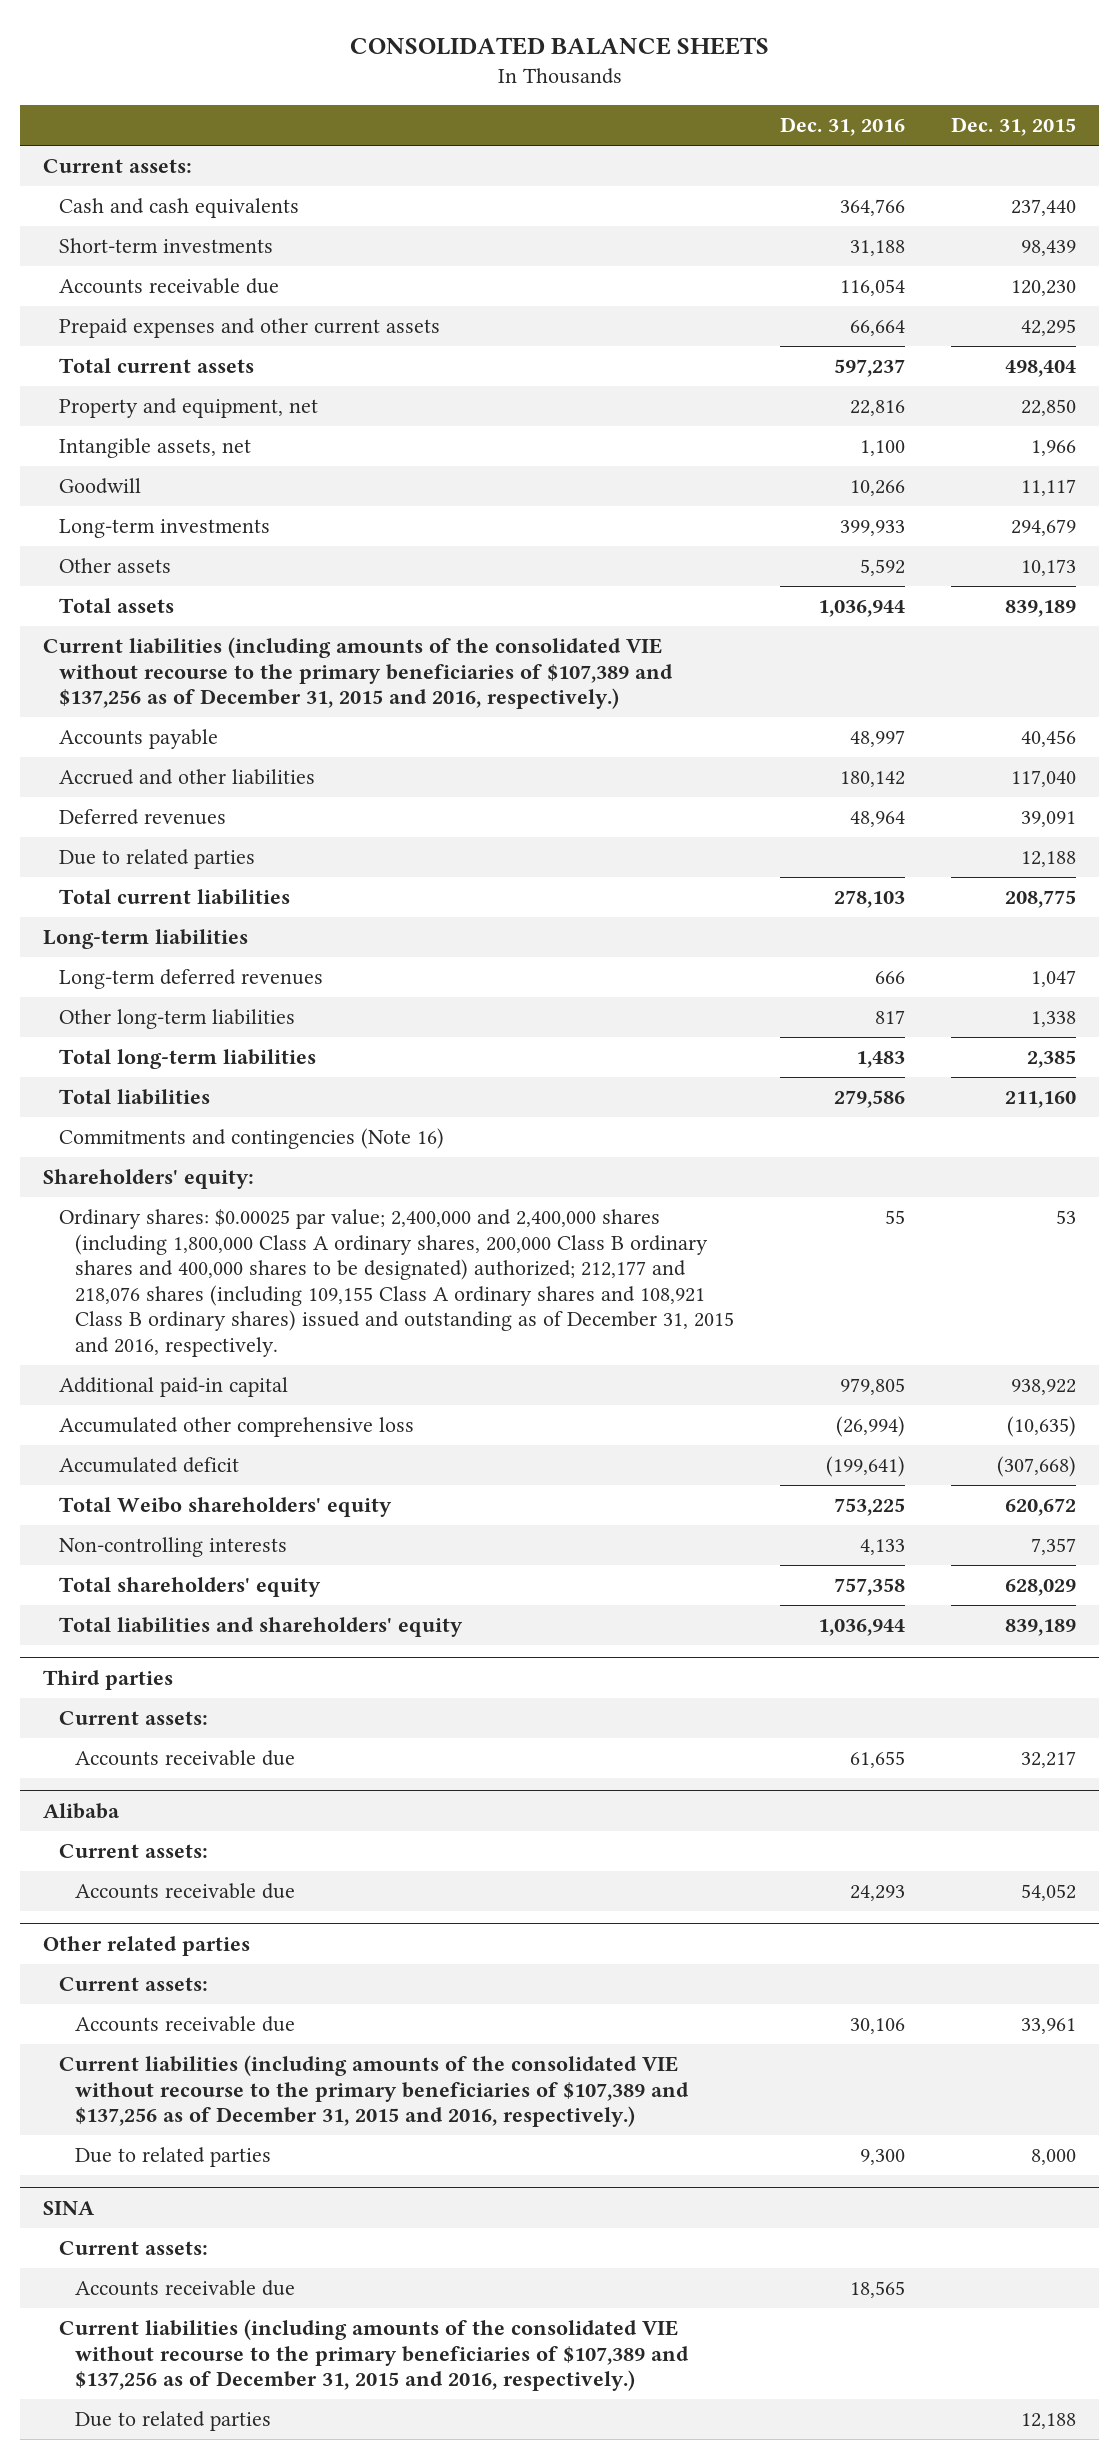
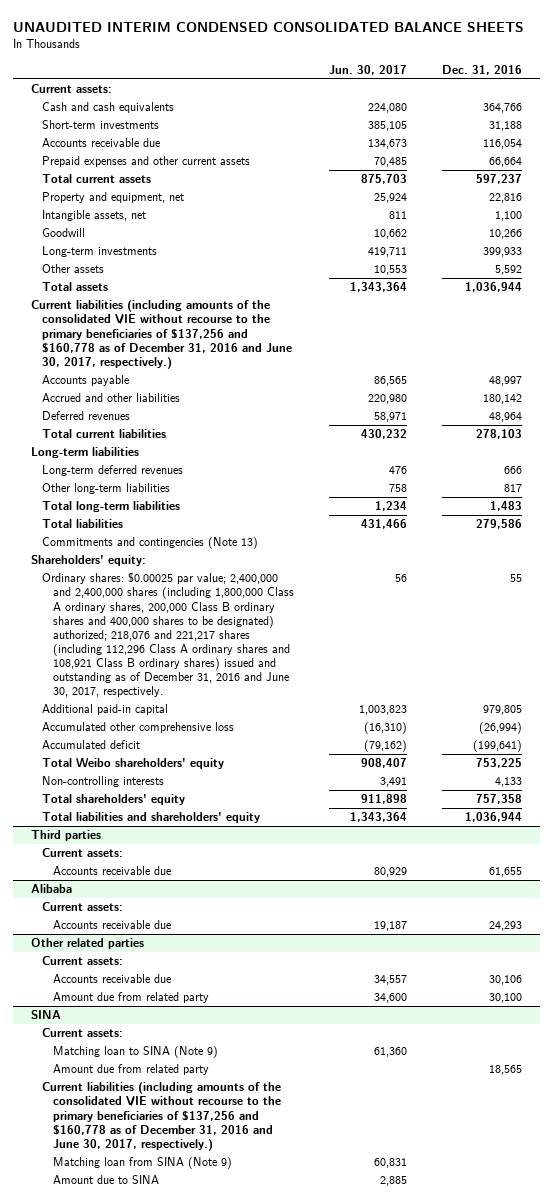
- CONSOLIDATED BALANCE SHEETS
+ UNAUDITED INTERIM CONDENSED CONSOLIDATED BALANCE SHEETS
- | Dec. 31, 2016 | Dec. 31, 2015
+ | Jun. 30, 2017 | Dec. 31, 2016
- Current liabilities (including amounts of the consolidated VIE without recourse to the primary beneficiaries of $107,389 and $137,256 as of December 31, 2015 and 2016, respectively.)
+ Current liabilities (including amounts of the consolidated VIE without recourse to the primary beneficiaries of $137,256 and $160,778 as of December 31, 2016 and June 30, 2017, respectively.)
- Due to related parties | | 12,188
- Commitments and contingencies (Note 16)
+ Commitments and contingencies (Note 13)
- Ordinary shares: $0.00025 par value; 2,400,000 and 2,400,000 shares (including 1,800,000 Class A ordinary shares, 200,000 Class B ordinary shares and 400,000 shares to be designated) authorized; 212,177 and 218,076 shares (including 109,155 Class A ordinary shares and 108,921 Class B ordinary shares) issued and outstanding as of December 31, 2015 and 2016, respectively. | 55 | 53
+ Ordinary shares: $0.00025 par value; 2,400,000 and 2,400,000 shares (including 1,800,000 Class A ordinary shares, 200,000 Class B ordinary shares and 400,000 shares to be designated) authorized; 218,076 and 221,217 shares (including 112,296 Class A ordinary shares and 108,921 Class B ordinary shares) issued and outstanding as of December 31, 2016 and June 30, 2017, respectively. | 56 | 55
@ Other related parties
- Current liabilities (including amounts of the consolidated VIE without recourse to the primary beneficiaries of $107,389 and $137,256 as of December 31, 2015 and 2016, respectively.)
- Due to related parties | 9,300 | 8,000
+ Amount due from related party | 34,600 | 30,100
@ SINA
- Accounts receivable due | 18,565 |
- Current liabilities (including amounts of the consolidated VIE without recourse to the primary beneficiaries of $107,389 and $137,256 as of December 31, 2015 and 2016, respectively.)
- Due to related parties | | 12,188
+ Matching loan to SINA (Note 9) | 61,360 |
+ Amount due from related party | | 18,565
+ Current liabilities (including amounts of the consolidated VIE without recourse to the primary beneficiaries of $137,256 and $160,778 as of December 31, 2016 and June 30, 2017, respectively.)
+ Matching loan from SINA (Note 9) | 60,831 |
+ Amount due to SINA | 2,885 |

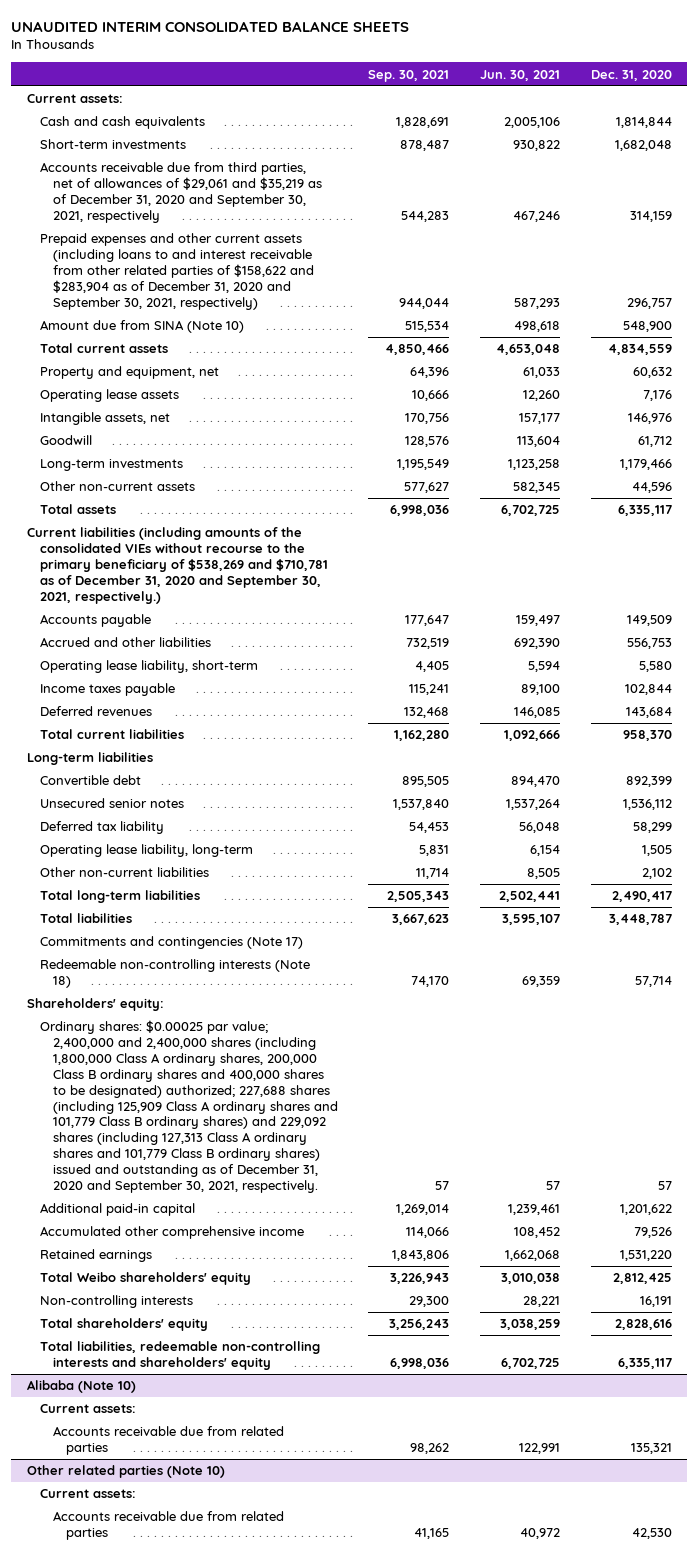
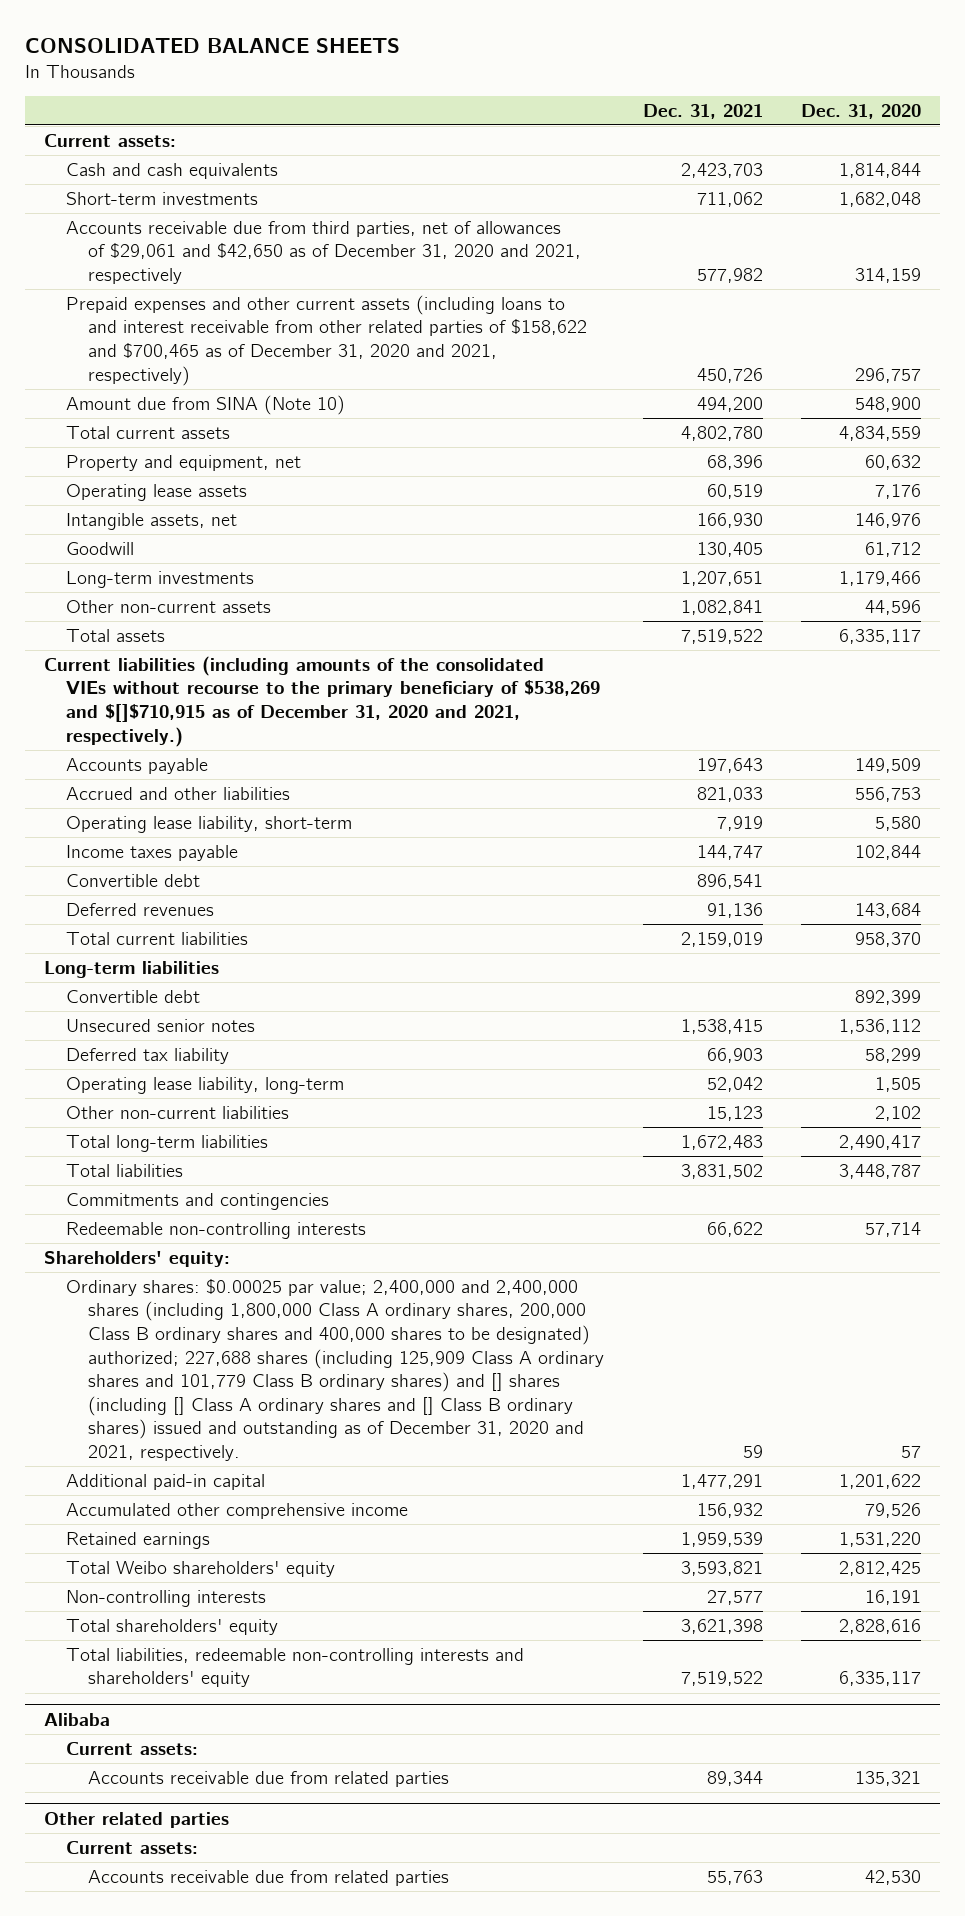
- UNAUDITED INTERIM CONSOLIDATED BALANCE SHEETS
+ CONSOLIDATED BALANCE SHEETS
- | Sep. 30, 2021 | Jun. 30, 2021 | Dec. 31, 2020
+ | Dec. 31, 2021 | Dec. 31, 2020
- Accounts receivable due from third parties, net of allowances of $29,061 and $35,219 as of December 31, 2020 and September 30, 2021, respectively | 544,283 | 467,246 | 314,159
- Prepaid expenses and other current assets (including loans to and interest receivable from other related parties of $158,622 and $283,904 as of December 31, 2020 and September 30, 2021, respectively) | 944,044 | 587,293 | 296,757
+ Accounts receivable due from third parties, net of allowances of $29,061 and $42,650 as of December 31, 2020 and 2021, respectively | 577,982 | 314,159
+ Prepaid expenses and other current assets (including loans to and interest receivable from other related parties of $158,622 and $700,465 as of December 31, 2020 and 2021, respectively) | 450,726 | 296,757
- Current liabilities (including amounts of the consolidated VIEs without recourse to the primary beneficiary of $538,269 and $710,781 as of December 31, 2020 and September 30, 2021, respectively.)
+ Current liabilities (including amounts of the consolidated VIEs without recourse to the primary beneficiary of $538,269 and $[]$710,915 as of December 31, 2020 and 2021, respectively.)
+ Convertible debt | 896,541 |
- Commitments and contingencies (Note 17)
- Redeemable non-controlling interests (Note 18) | 74,170 | 69,359 | 57,714
+ Commitments and contingencies
+ Redeemable non-controlling interests | 66,622 | 57,714
- Ordinary shares: $0.00025 par value; 2,400,000 and 2,400,000 shares (including 1,800,000 Class A ordinary shares, 200,000 Class B ordinary shares and 400,000 shares to be designated) authorized; 227,688 shares (including 125,909 Class A ordinary shares and 101,779 Class B ordinary shares) and 229,092 shares (including 127,313 Class A ordinary shares and 101,779 Class B ordinary shares) issued and outstanding as of December 31, 2020 and September 30, 2021, respectively. | 57 | 57 | 57
+ Ordinary shares: $0.00025 par value; 2,400,000 and 2,400,000 shares (including 1,800,000 Class A ordinary shares, 200,000 Class B ordinary shares and 400,000 shares to be designated) authorized; 227,688 shares (including 125,909 Class A ordinary shares and 101,779 Class B ordinary shares) and [] shares (including [] Class A ordinary shares and [] Class B ordinary shares) issued and outstanding as of December 31, 2020 and 2021, respectively. | 59 | 57
- Alibaba (Note 10)
+ Alibaba
- Other related parties (Note 10)
+ Other related parties

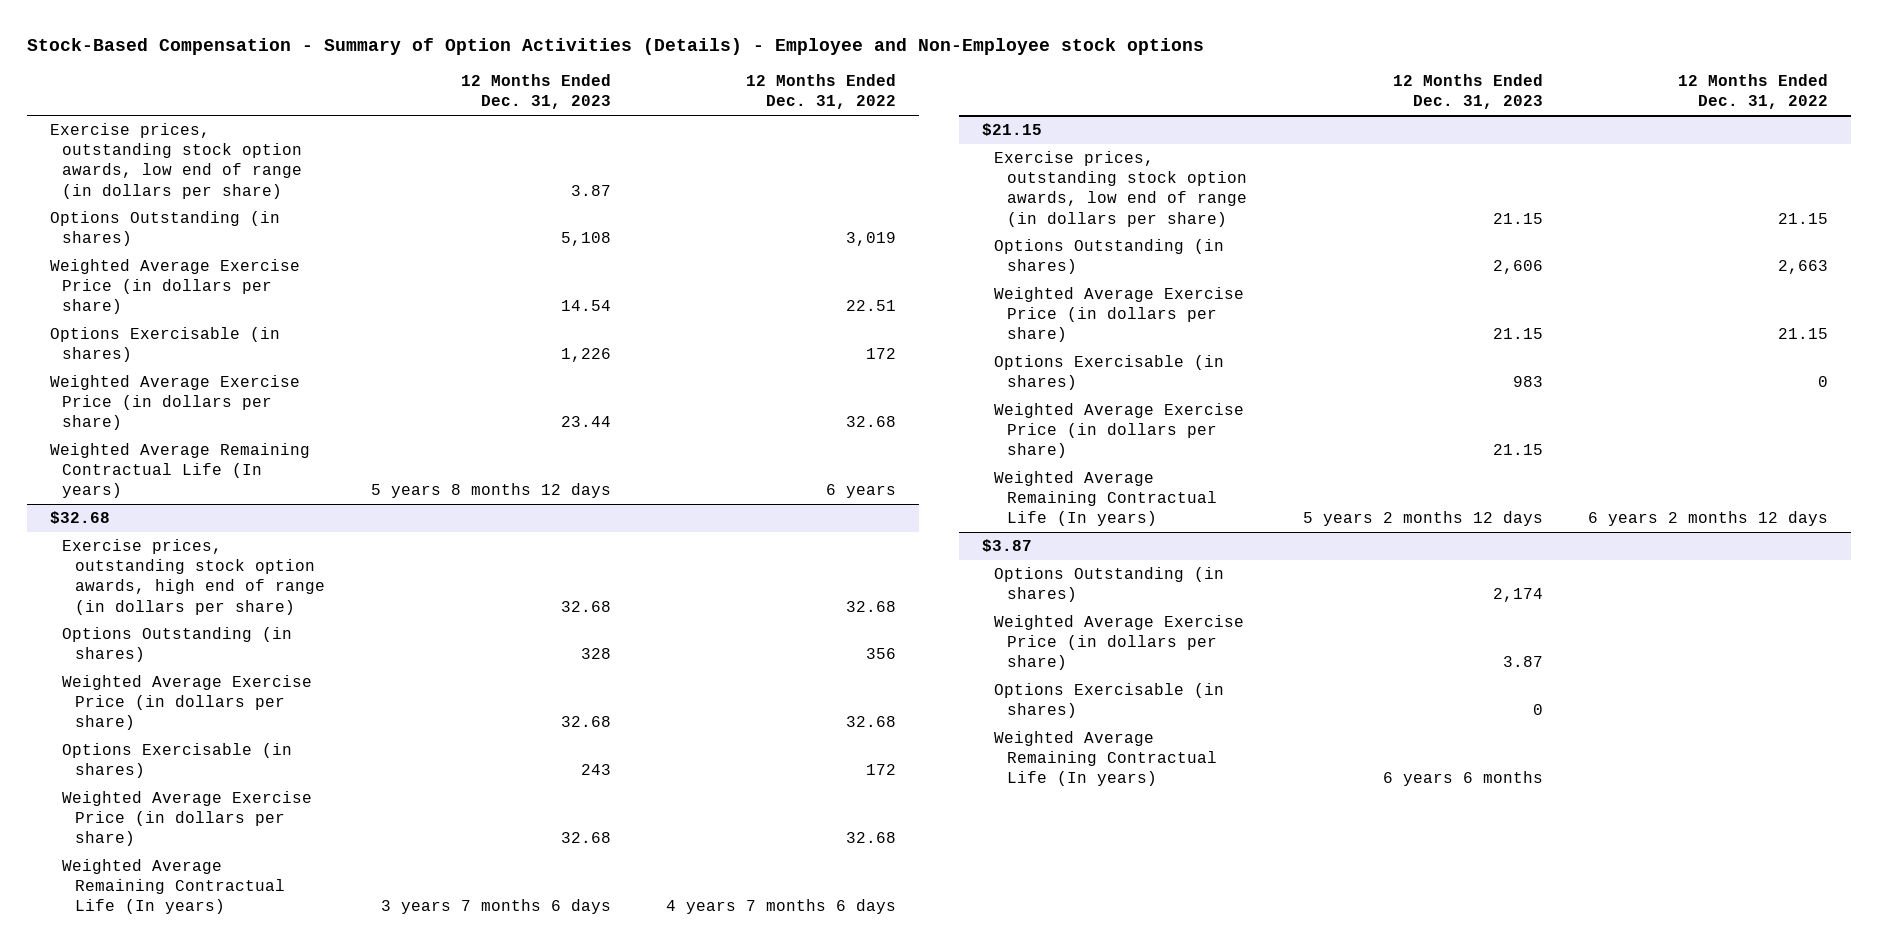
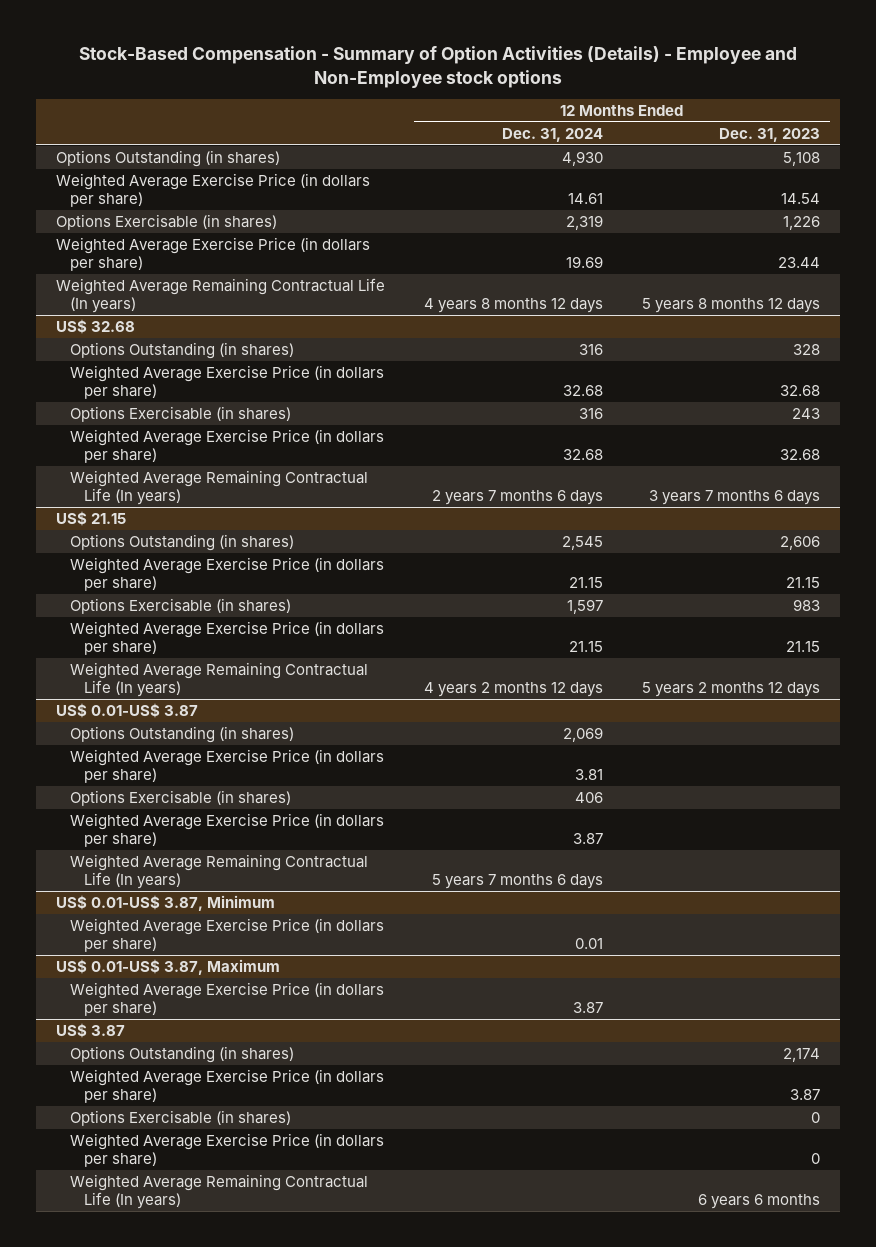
- | 12 Months Ended Dec. 31, 2023 | 12 Months Ended Dec. 31, 2022
+ | 12 Months Ended Dec. 31, 2024 | 12 Months Ended Dec. 31, 2023
- Exercise prices, outstanding stock option awards, low end of range (in dollars per share) | 3.87 |
- $32.68
- Exercise prices, outstanding stock option awards, high end of range (in dollars per share) | 32.68 | 32.68
+ US$ 32.68
- $21.15
- Exercise prices, outstanding stock option awards, low end of range (in dollars per share) | 21.15 | 21.15
+ US$ 21.15
- $3.87
+ US$ 0.01-US$ 3.87
+ Options Outstanding (in shares) | 2,069 |
+ Weighted Average Exercise Price (in dollars per share) | 3.81 |
+ Options Exercisable (in shares) | 406 |
+ Weighted Average Exercise Price (in dollars per share) | 3.87 |
+ Weighted Average Remaining Contractual Life (In years) | 5 years 7 months 6 days |
+ US$ 0.01-US$ 3.87, Minimum
+ Weighted Average Exercise Price (in dollars per share) | 0.01 |
+ US$ 0.01-US$ 3.87, Maximum
+ Weighted Average Exercise Price (in dollars per share) | 3.87 |
+ US$ 3.87
+ Weighted Average Exercise Price (in dollars per share) | | 0

